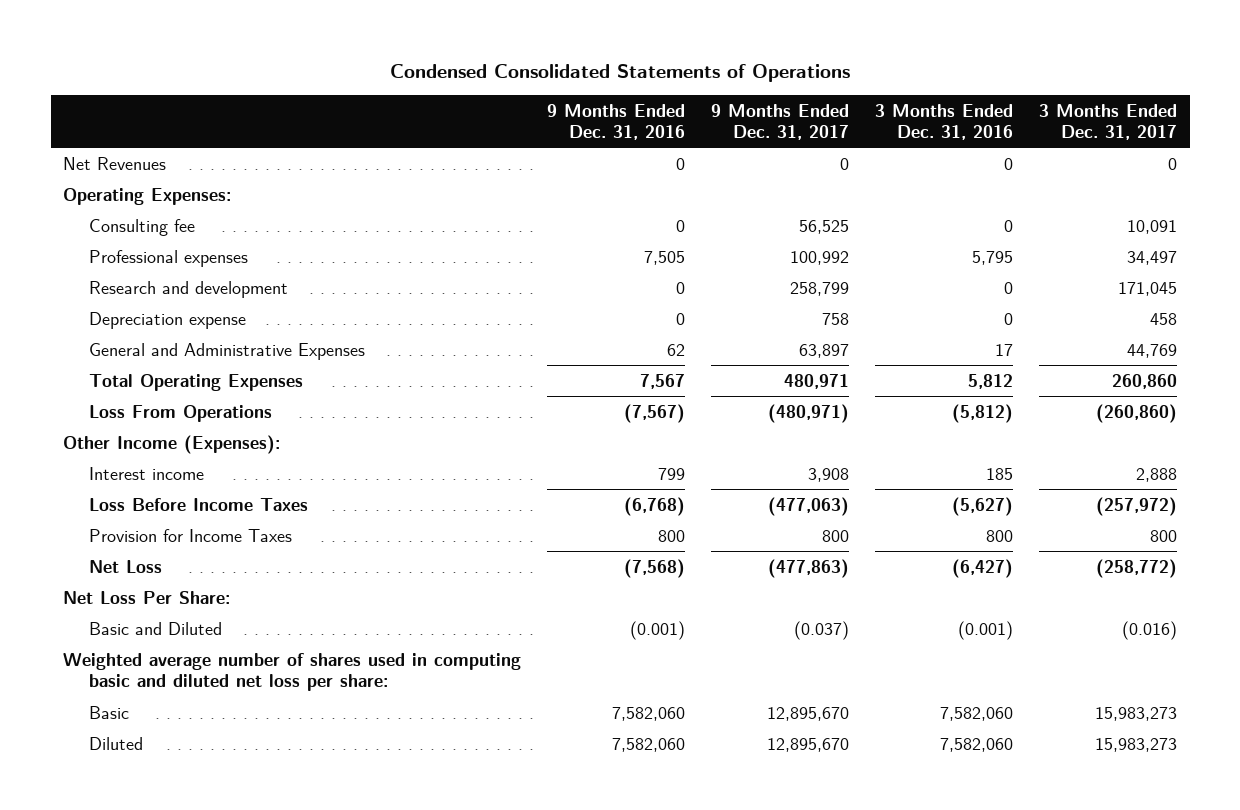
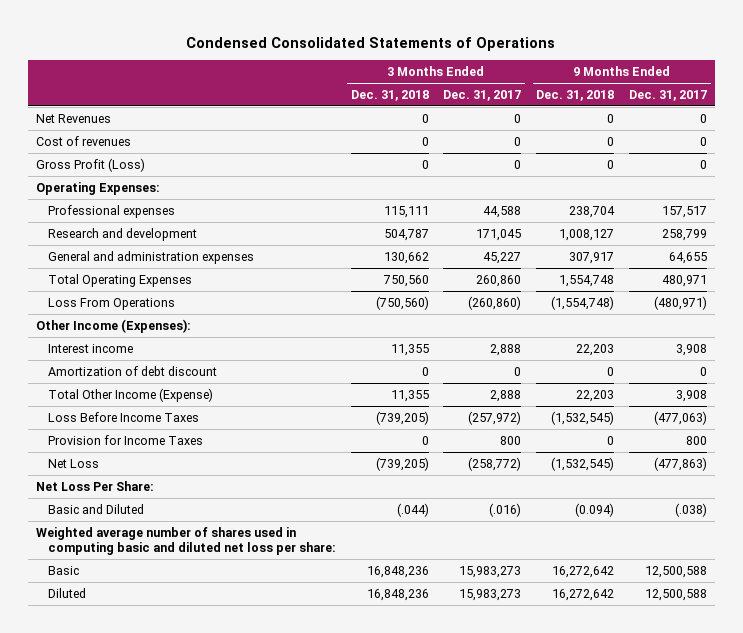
- | 9 Months Ended Dec. 31, 2016 | 9 Months Ended Dec. 31, 2017 | 3 Months Ended Dec. 31, 2016 | 3 Months Ended Dec. 31, 2017
+ | 3 Months Ended Dec. 31, 2018 | 3 Months Ended Dec. 31, 2017 | 9 Months Ended Dec. 31, 2018 | 9 Months Ended Dec. 31, 2017
+ Cost of revenues | 0 | 0 | 0 | 0
+ Gross Profit (Loss) | 0 | 0 | 0 | 0
- Consulting fee | 0 | 56,525 | 0 | 10,091
- Professional expenses | 7,505 | 100,992 | 5,795 | 34,497
+ Professional expenses | 115,111 | 44,588 | 238,704 | 157,517
- Depreciation expense | 0 | 758 | 0 | 458
- General and Administrative Expenses | 62 | 63,897 | 17 | 44,769
+ General and administration expenses | 130,662 | 45,227 | 307,917 | 64,655
+ Amortization of debt discount | 0 | 0 | 0 | 0
+ Total Other Income (Expense) | 11,355 | 2,888 | 22,203 | 3,908
- Basic and Diluted | (0.001) | (0.037) | (0.001) | (0.016)
+ Basic and Diluted | (.044) | (.016) | (0.094) | (.038)
- Basic | 7,582,060 | 12,895,670 | 7,582,060 | 15,983,273
- Diluted | 7,582,060 | 12,895,670 | 7,582,060 | 15,983,273
+ Basic | 16,848,236 | 15,983,273 | 16,272,642 | 12,500,588
+ Diluted | 16,848,236 | 15,983,273 | 16,272,642 | 12,500,588

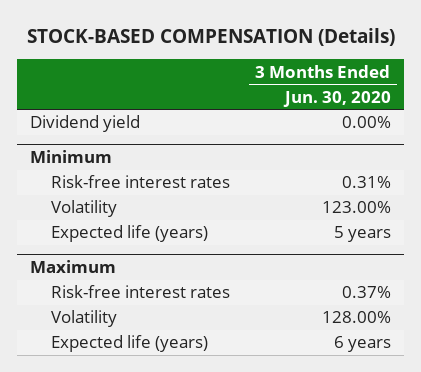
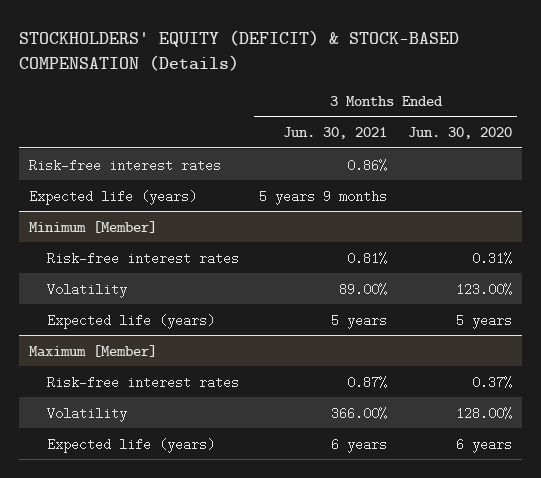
- STOCK-BASED COMPENSATION (Details)
+ STOCKHOLDERS' EQUITY (DEFICIT) & STOCK-BASED COMPENSATION (Details)
- | 3 Months Ended Jun. 30, 2020
+ | 3 Months Ended Jun. 30, 2021 | 3 Months Ended Jun. 30, 2020
- Dividend yield | 0.00%
- Minimum
+ Risk-free interest rates | 0.86% |
+ Expected life (years) | 5 years 9 months |
+ Minimum [Member]
- Maximum
+ Maximum [Member]

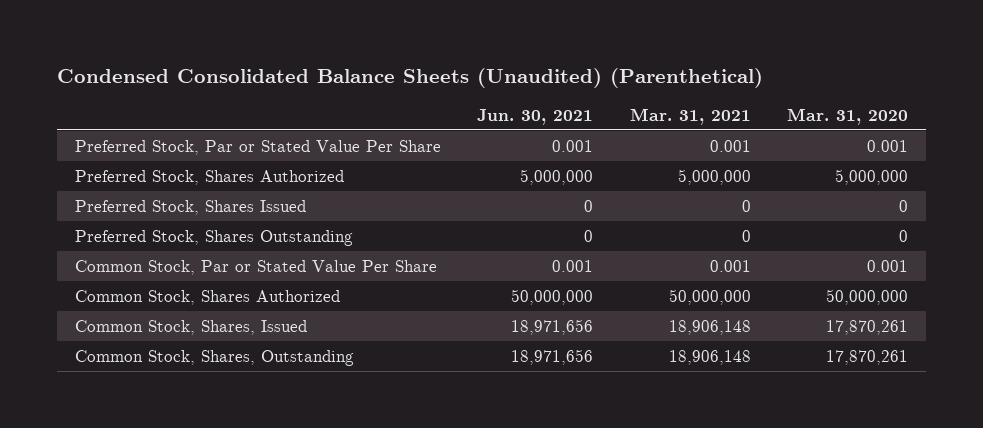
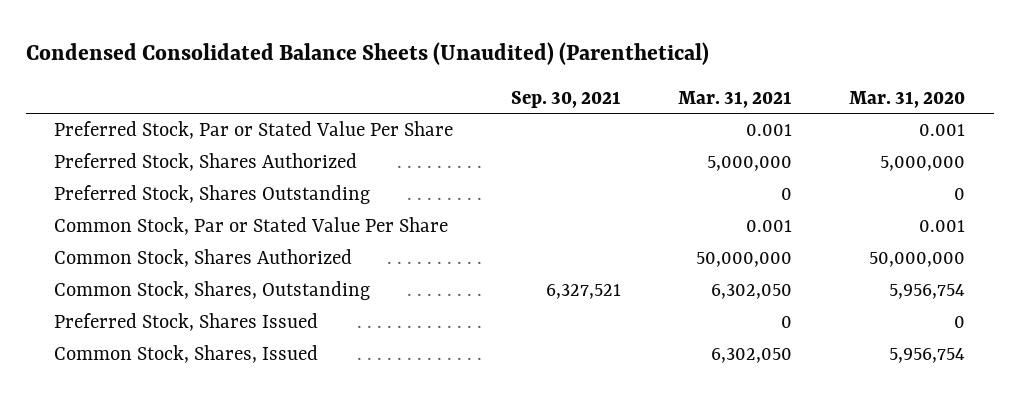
- | Jun. 30, 2021 | Mar. 31, 2021 | Mar. 31, 2020
+ | Sep. 30, 2021 | Mar. 31, 2021 | Mar. 31, 2020
- Common Stock, Shares, Issued | 18,971,656 | 18,906,148 | 17,870,261
- Common Stock, Shares, Outstanding | 18,971,656 | 18,906,148 | 17,870,261
+ Common Stock, Shares, Outstanding | 6,327,521 | 6,302,050 | 5,956,754
moved down: Preferred Stock, Shares Issued | | 0 | 0
+ Common Stock, Shares, Issued | | 6,302,050 | 5,956,754

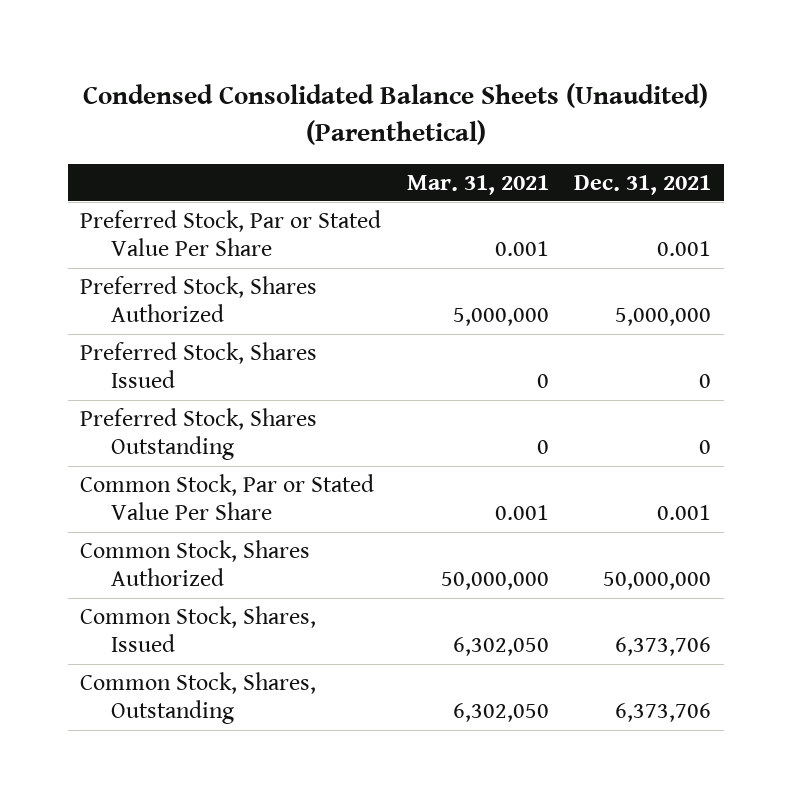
- | Sep. 30, 2021 | Mar. 31, 2021 | Mar. 31, 2020
+ | Mar. 31, 2021 | Dec. 31, 2021
moved up: Preferred Stock, Shares Issued | 0 | 0
moved down: Common Stock, Shares, Outstanding | 6,302,050 | 6,373,706

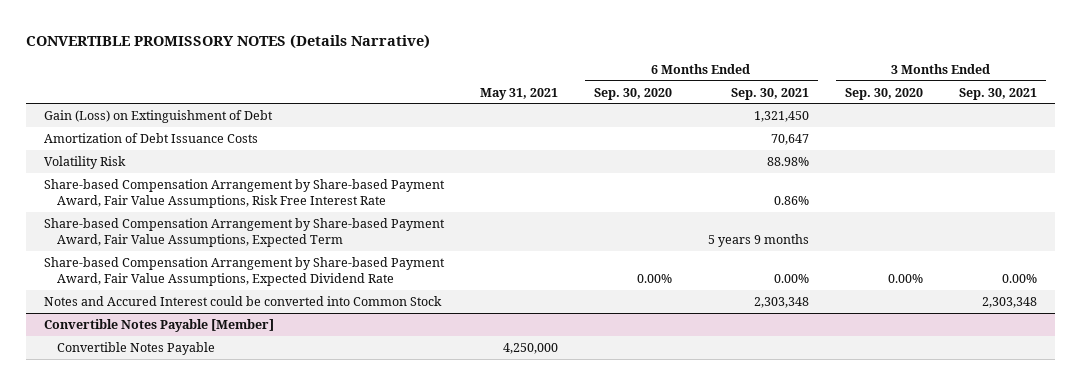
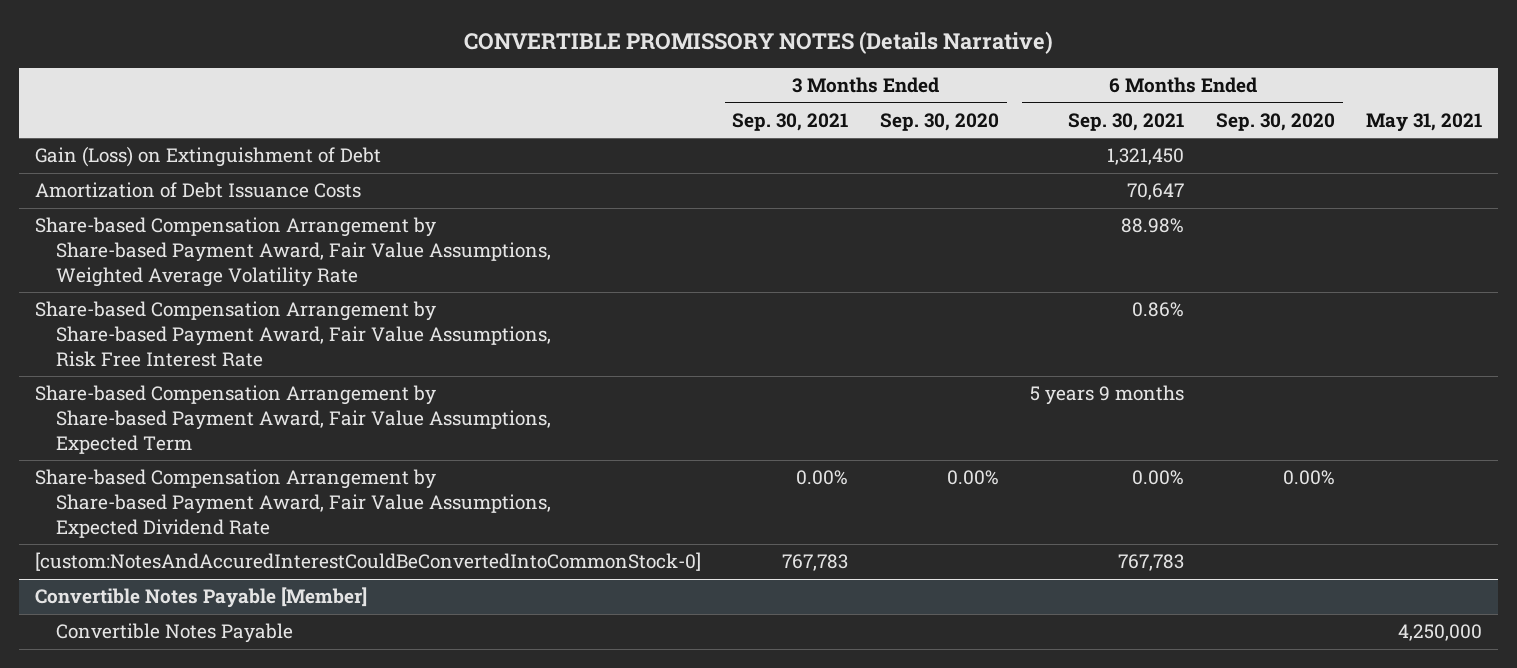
- | May 31, 2021 | 6 Months Ended Sep. 30, 2020 | 6 Months Ended Sep. 30, 2021 | 3 Months Ended Sep. 30, 2020 | 3 Months Ended Sep. 30, 2021
+ | 3 Months Ended Sep. 30, 2021 | 3 Months Ended Sep. 30, 2020 | 6 Months Ended Sep. 30, 2021 | 6 Months Ended Sep. 30, 2020 | May 31, 2021
- Volatility Risk | | | 88.98% | |
+ Share-based Compensation Arrangement by Share-based Payment Award, Fair Value Assumptions, Weighted Average Volatility Rate | | | 88.98% | |
- Notes and Accured Interest could be converted into Common Stock | | | 2,303,348 | | 2,303,348
+ [custom:NotesAndAccuredInterestCouldBeConvertedIntoCommonStock-0] | 767,783 | | 767,783 | |

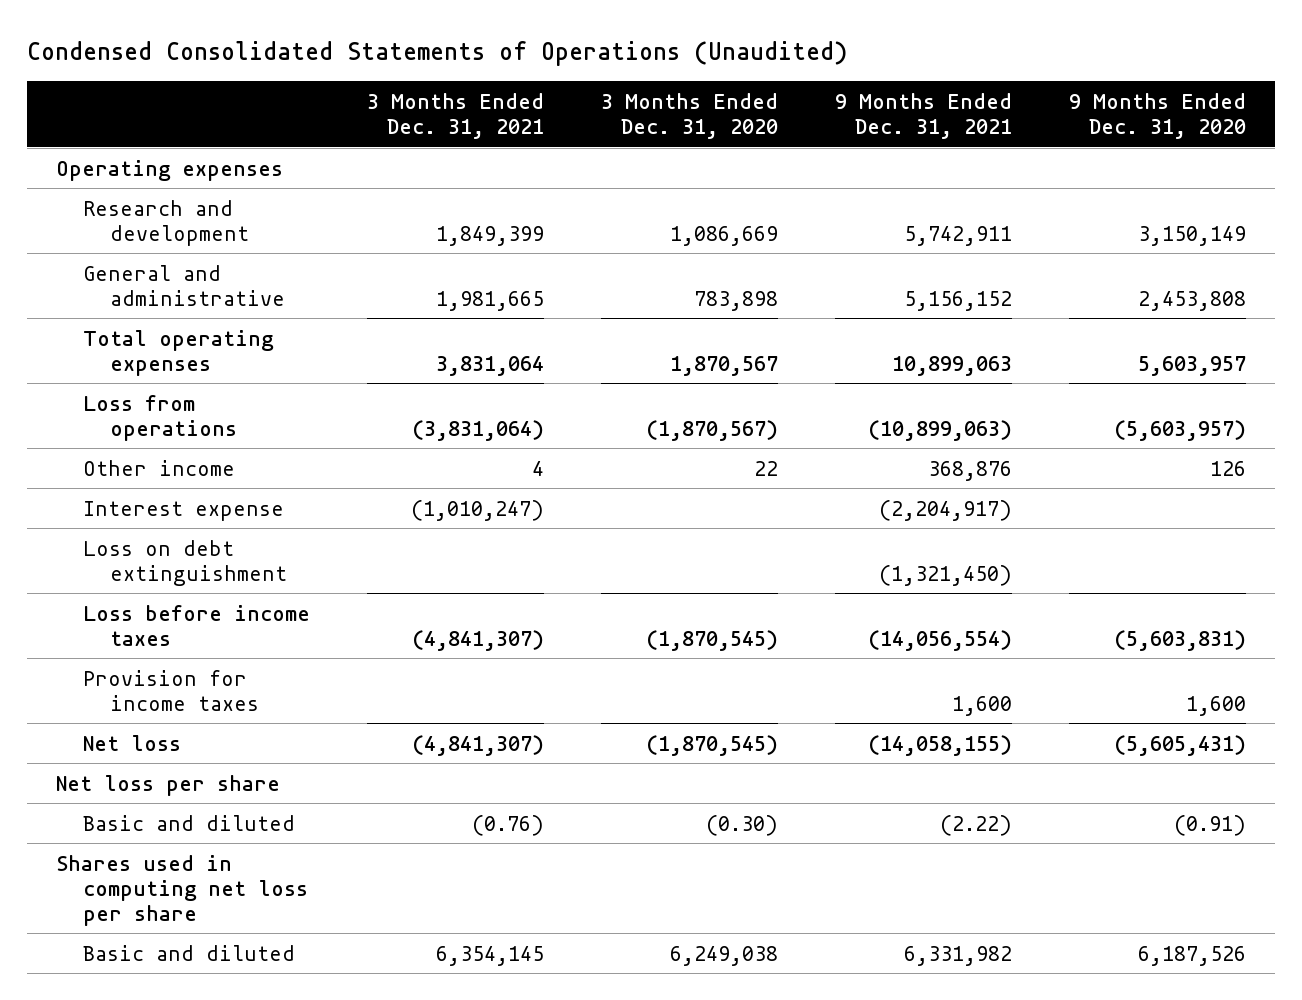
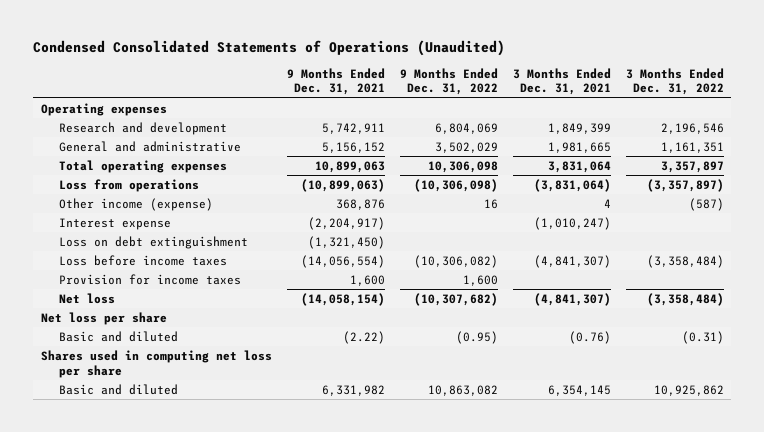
- | 3 Months Ended Dec. 31, 2021 | 3 Months Ended Dec. 31, 2020 | 9 Months Ended Dec. 31, 2021 | 9 Months Ended Dec. 31, 2020
+ | 9 Months Ended Dec. 31, 2021 | 9 Months Ended Dec. 31, 2022 | 3 Months Ended Dec. 31, 2021 | 3 Months Ended Dec. 31, 2022
- Other income | 4 | 22 | 368,876 | 126
+ Other income (expense) | 368,876 | 16 | 4 | (587)
- Net loss | (4,841,307) | (1,870,545) | (14,058,155) | (5,605,431)
+ Net loss | (14,058,154) | (10,307,682) | (4,841,307) | (3,358,484)

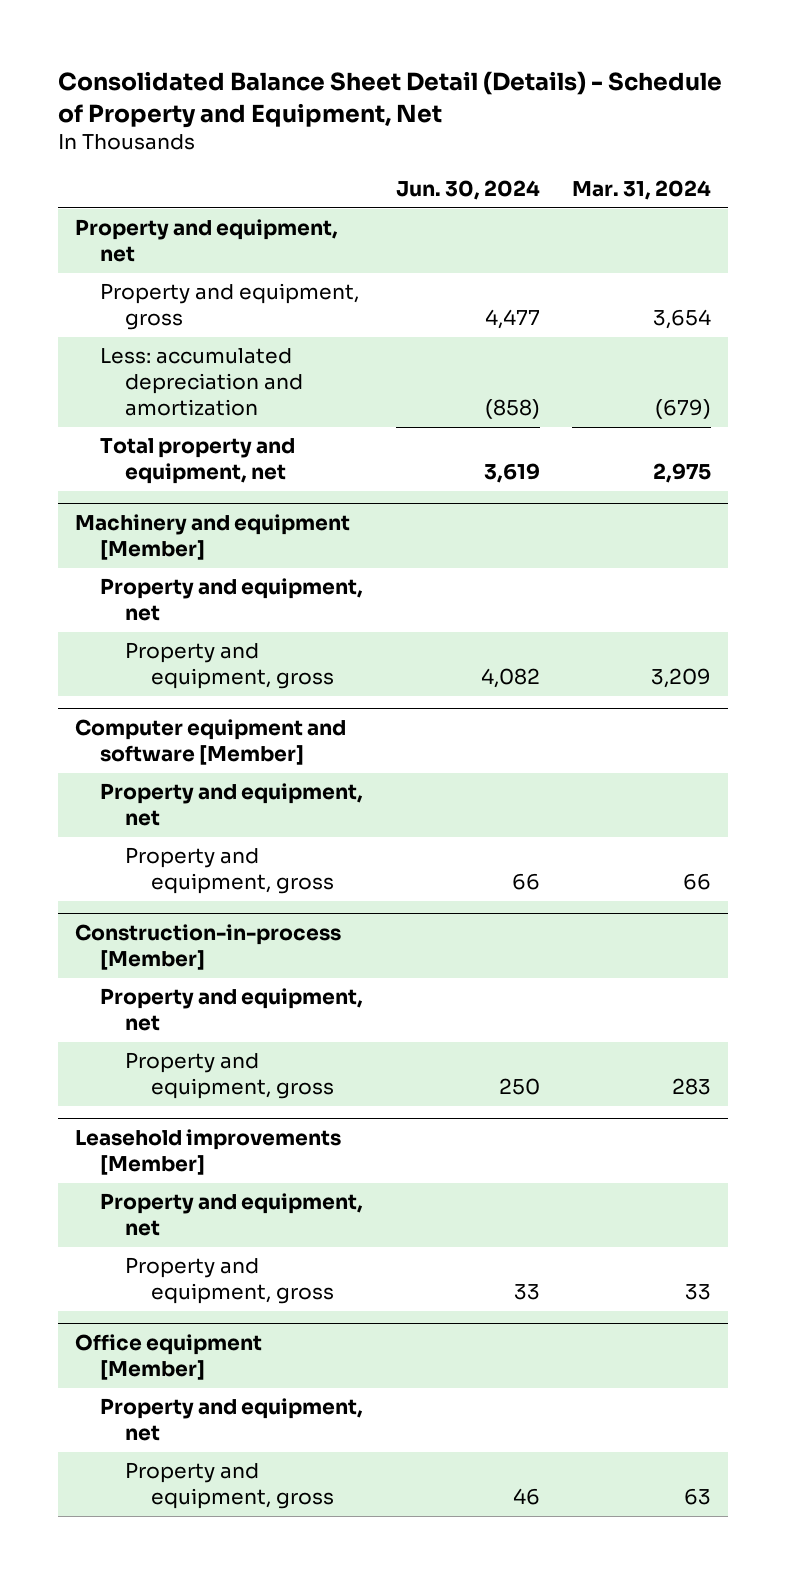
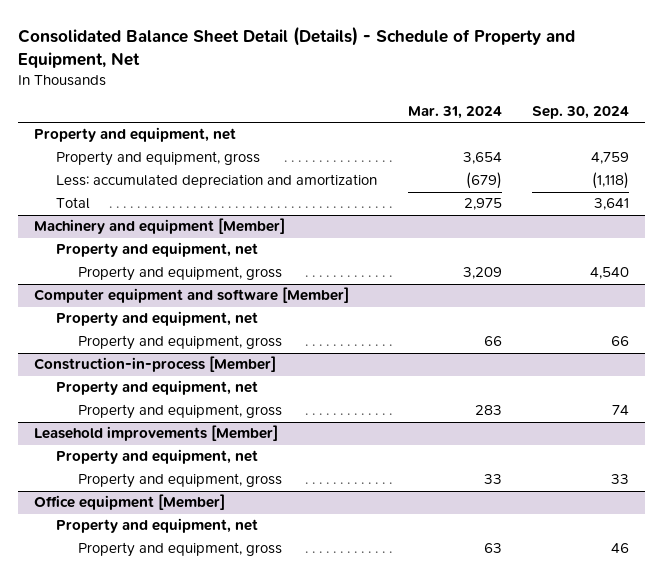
- | Jun. 30, 2024 | Mar. 31, 2024
+ | Mar. 31, 2024 | Sep. 30, 2024
- Total property and equipment, net | 3,619 | 2,975
+ Total | 2,975 | 3,641

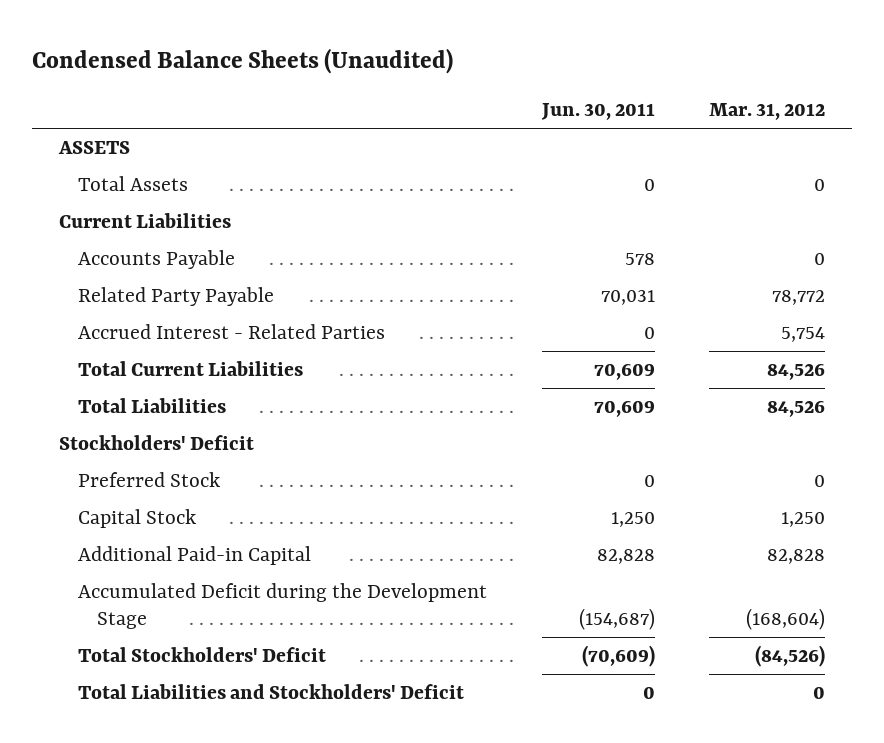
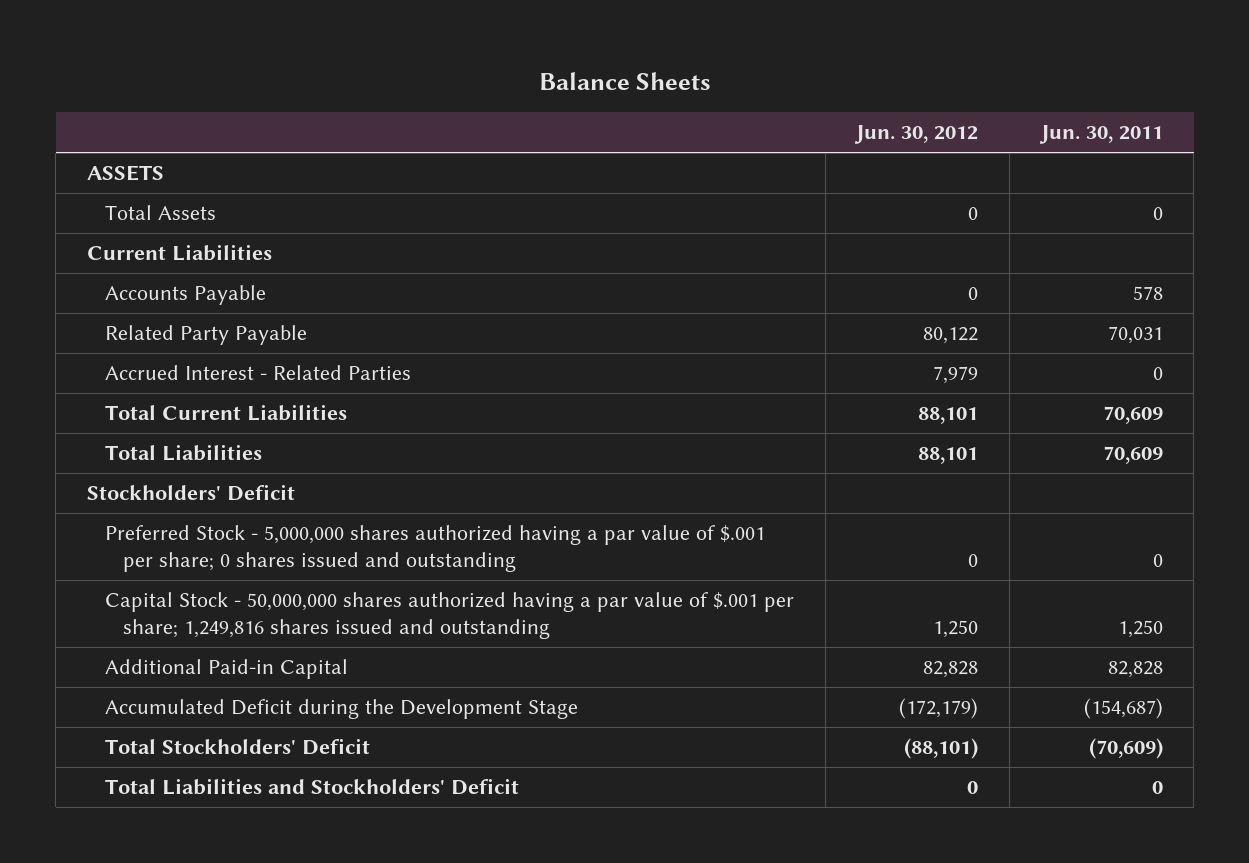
- Condensed Balance Sheets (Unaudited)
+ Balance Sheets
- | Jun. 30, 2011 | Mar. 31, 2012
+ | Jun. 30, 2012 | Jun. 30, 2011
- Preferred Stock | 0 | 0
- Capital Stock | 1,250 | 1,250
+ Preferred Stock - 5,000,000 shares authorized having a par value of $.001 per share; 0 shares issued and outstanding | 0 | 0
+ Capital Stock - 50,000,000 shares authorized having a par value of $.001 per share; 1,249,816 shares issued and outstanding | 1,250 | 1,250

